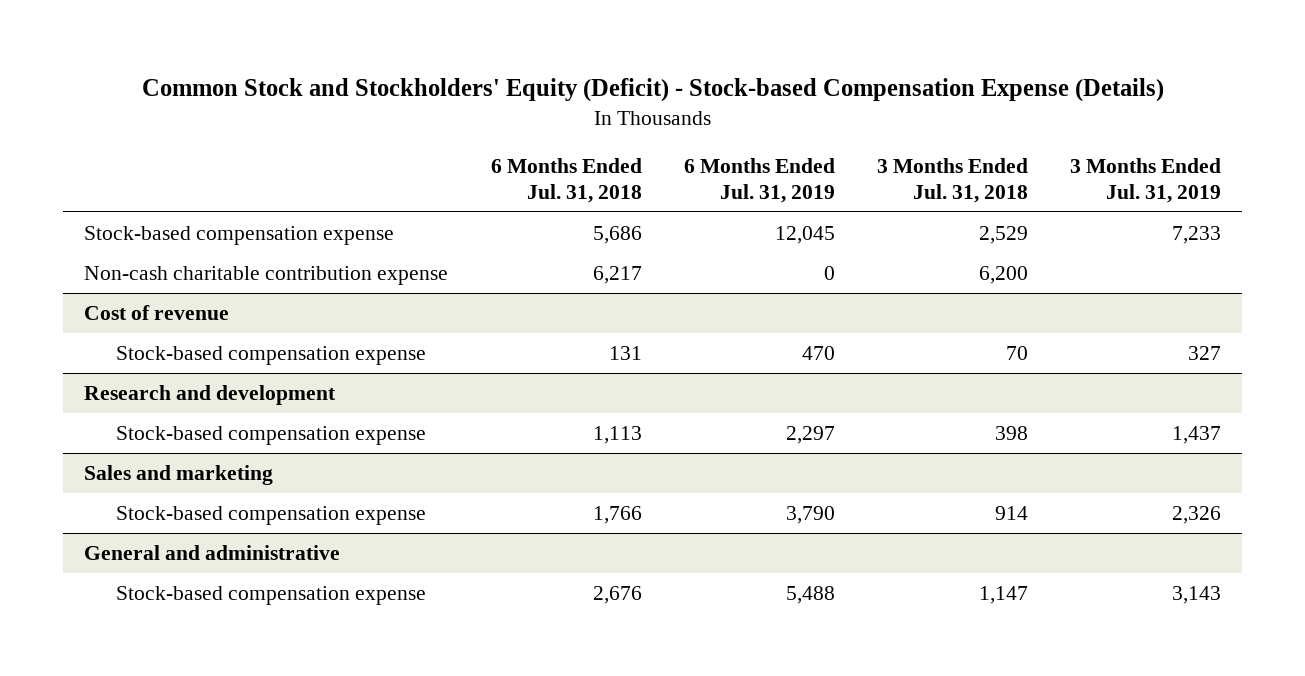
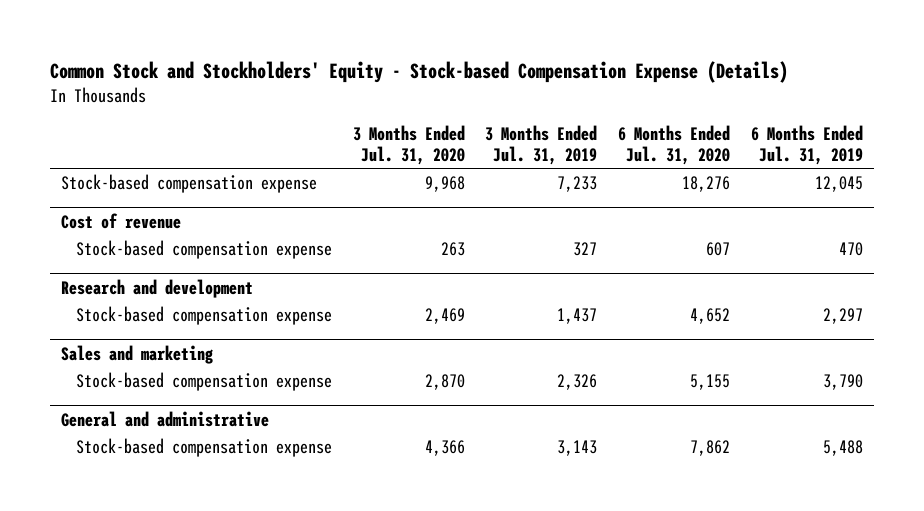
- Common Stock and Stockholders' Equity (Deficit) - Stock-based Compensation Expense (Details)
+ Common Stock and Stockholders' Equity - Stock-based Compensation Expense (Details)
- | 6 Months Ended Jul. 31, 2018 | 6 Months Ended Jul. 31, 2019 | 3 Months Ended Jul. 31, 2018 | 3 Months Ended Jul. 31, 2019
+ | 3 Months Ended Jul. 31, 2020 | 3 Months Ended Jul. 31, 2019 | 6 Months Ended Jul. 31, 2020 | 6 Months Ended Jul. 31, 2019
- Non-cash charitable contribution expense | 6,217 | 0 | 6,200 |

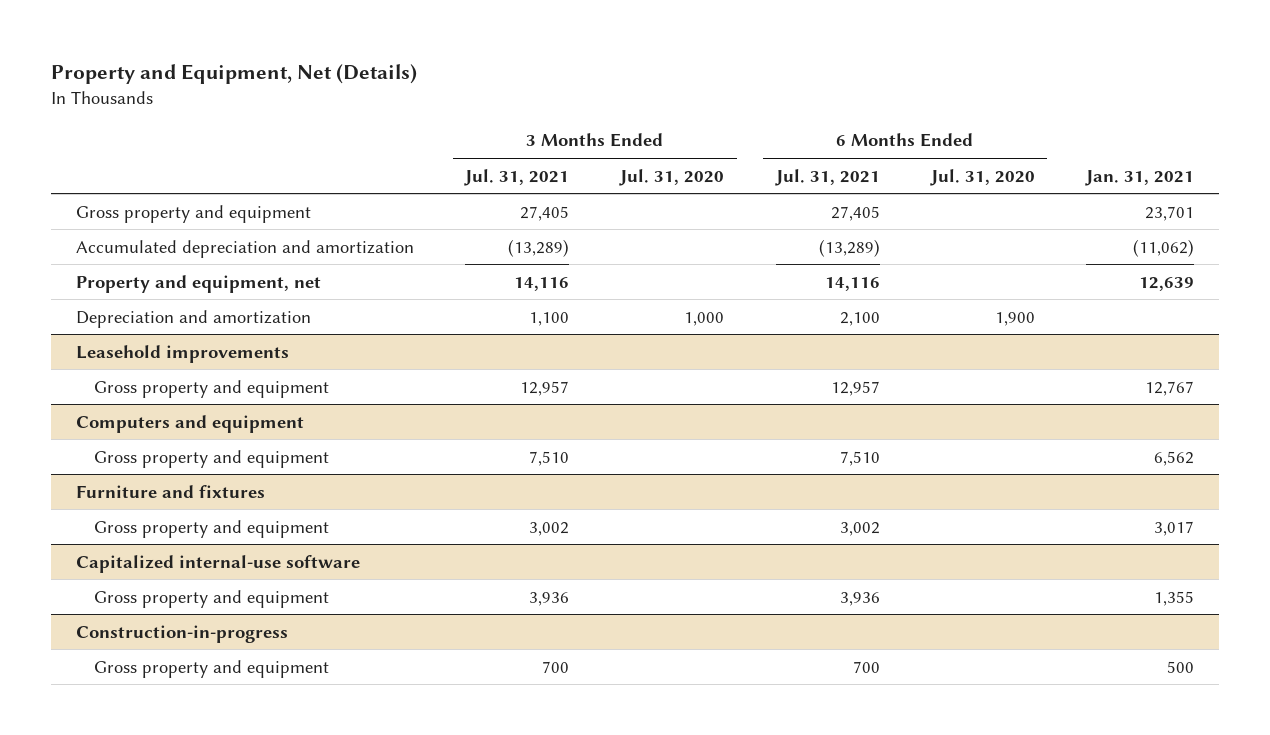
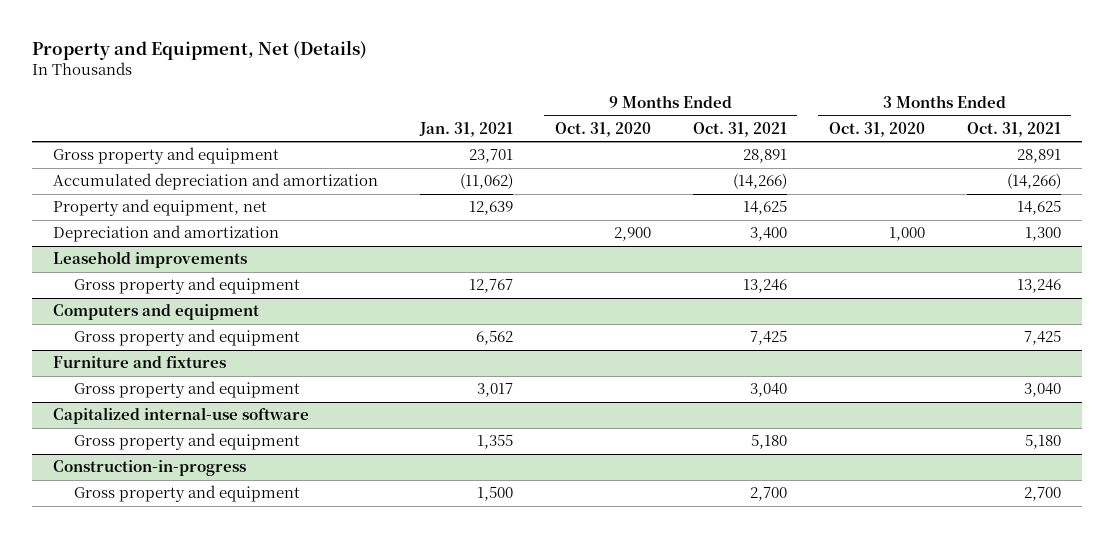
- | 3 Months Ended Jul. 31, 2021 | 3 Months Ended Jul. 31, 2020 | 6 Months Ended Jul. 31, 2021 | 6 Months Ended Jul. 31, 2020 | Jan. 31, 2021
+ | Jan. 31, 2021 | 9 Months Ended Oct. 31, 2020 | 9 Months Ended Oct. 31, 2021 | 3 Months Ended Oct. 31, 2020 | 3 Months Ended Oct. 31, 2021
@ Construction-in-progress
- Gross property and equipment | 700 | | 700 | | 500
+ Gross property and equipment | 1,500 | | 2,700 | | 2,700

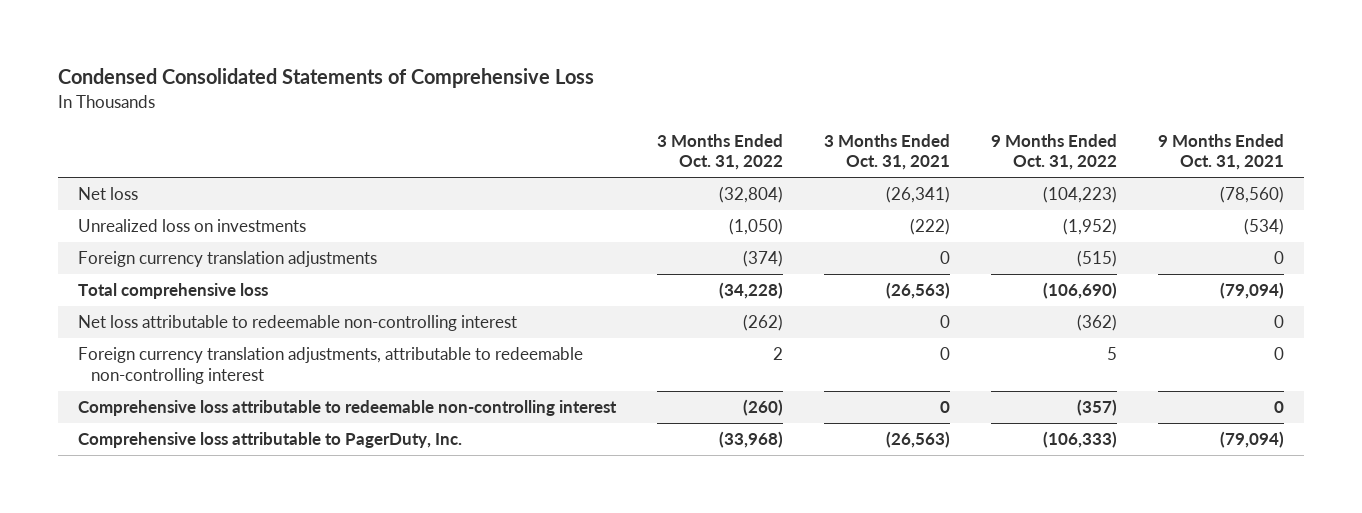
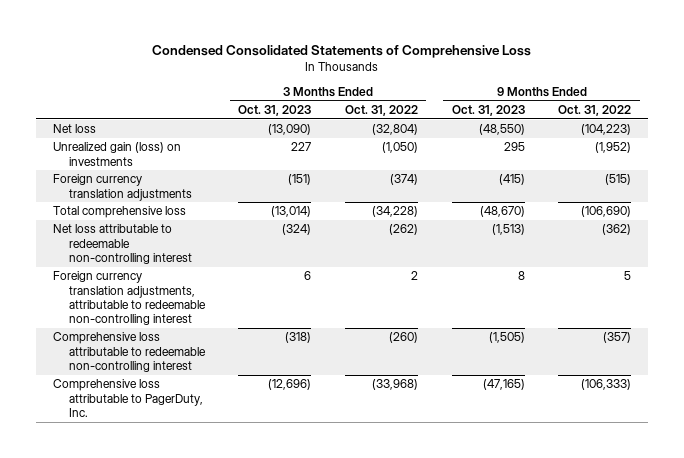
- | 3 Months Ended Oct. 31, 2022 | 3 Months Ended Oct. 31, 2021 | 9 Months Ended Oct. 31, 2022 | 9 Months Ended Oct. 31, 2021
+ | 3 Months Ended Oct. 31, 2023 | 3 Months Ended Oct. 31, 2022 | 9 Months Ended Oct. 31, 2023 | 9 Months Ended Oct. 31, 2022
- Unrealized loss on investments | (1,050) | (222) | (1,952) | (534)
+ Unrealized gain (loss) on investments | 227 | (1,050) | 295 | (1,952)

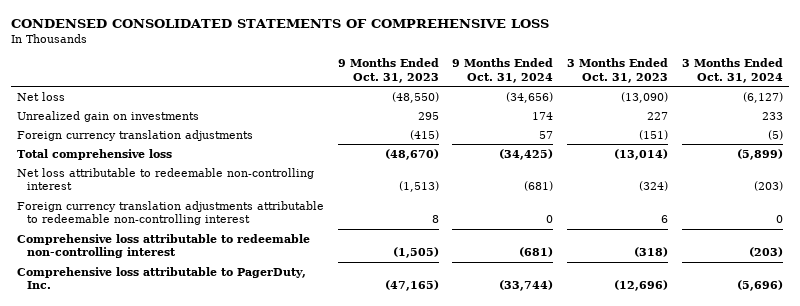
- Condensed Consolidated Statements of Comprehensive Loss
+ CONDENSED CONSOLIDATED STATEMENTS OF COMPREHENSIVE LOSS
- | 3 Months Ended Oct. 31, 2023 | 3 Months Ended Oct. 31, 2022 | 9 Months Ended Oct. 31, 2023 | 9 Months Ended Oct. 31, 2022
+ | 9 Months Ended Oct. 31, 2023 | 9 Months Ended Oct. 31, 2024 | 3 Months Ended Oct. 31, 2023 | 3 Months Ended Oct. 31, 2024
- Unrealized gain (loss) on investments | 227 | (1,050) | 295 | (1,952)
+ Unrealized gain on investments | 295 | 174 | 227 | 233
- Foreign currency translation adjustments, attributable to redeemable non-controlling interest | 6 | 2 | 8 | 5
+ Foreign currency translation adjustments attributable to redeemable non-controlling interest | 8 | 0 | 6 | 0

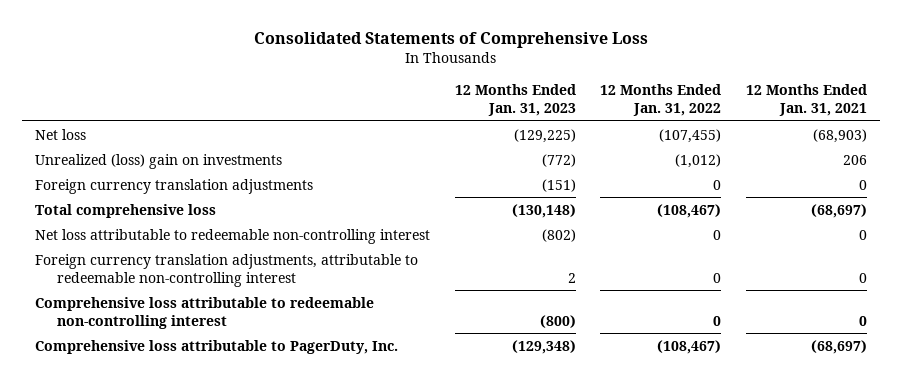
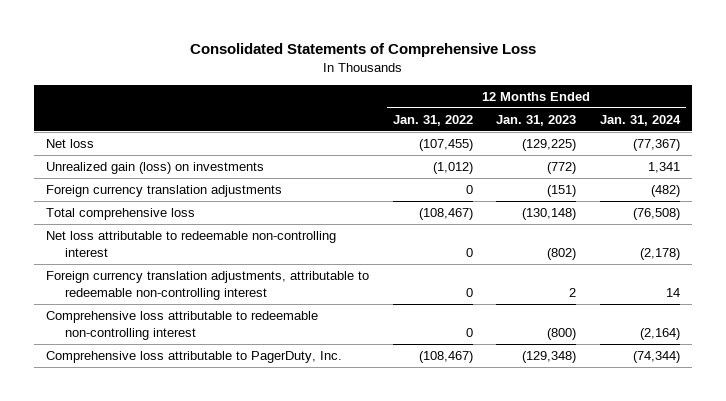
- | 12 Months Ended Jan. 31, 2023 | 12 Months Ended Jan. 31, 2022 | 12 Months Ended Jan. 31, 2021
+ | 12 Months Ended Jan. 31, 2022 | 12 Months Ended Jan. 31, 2023 | 12 Months Ended Jan. 31, 2024
- Unrealized (loss) gain on investments | (772) | (1,012) | 206
+ Unrealized gain (loss) on investments | (1,012) | (772) | 1,341

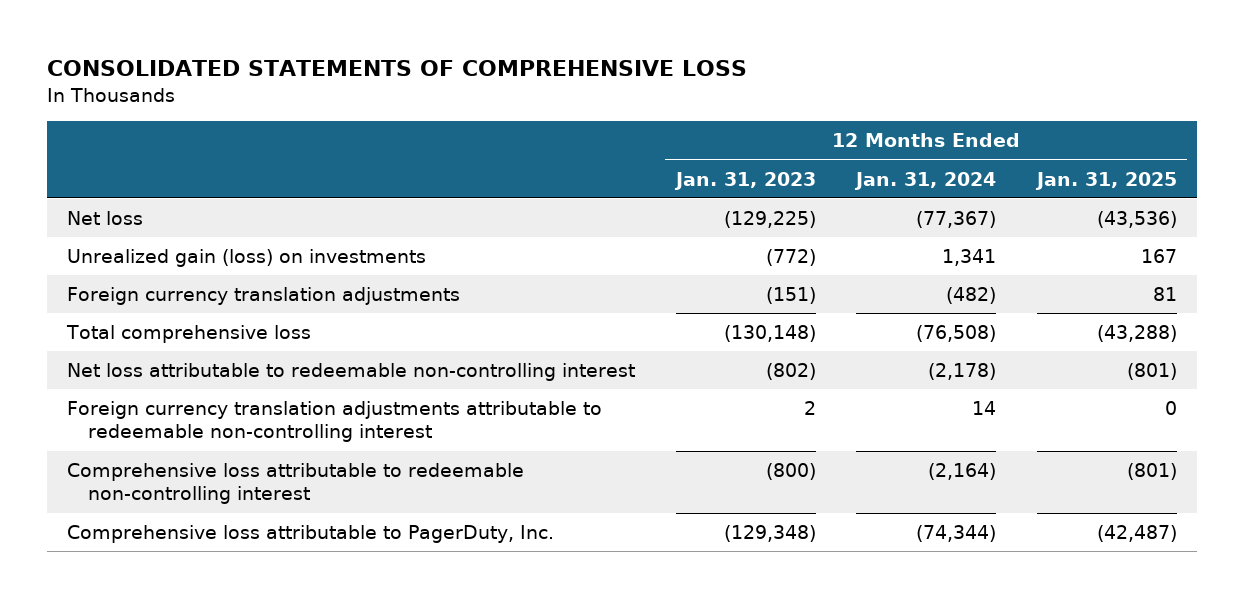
- Consolidated Statements of Comprehensive Loss
+ CONSOLIDATED STATEMENTS OF COMPREHENSIVE LOSS
- | 12 Months Ended Jan. 31, 2022 | 12 Months Ended Jan. 31, 2023 | 12 Months Ended Jan. 31, 2024
+ | 12 Months Ended Jan. 31, 2023 | 12 Months Ended Jan. 31, 2024 | 12 Months Ended Jan. 31, 2025
- Foreign currency translation adjustments, attributable to redeemable non-controlling interest | 0 | 2 | 14
+ Foreign currency translation adjustments attributable to redeemable non-controlling interest | 2 | 14 | 0

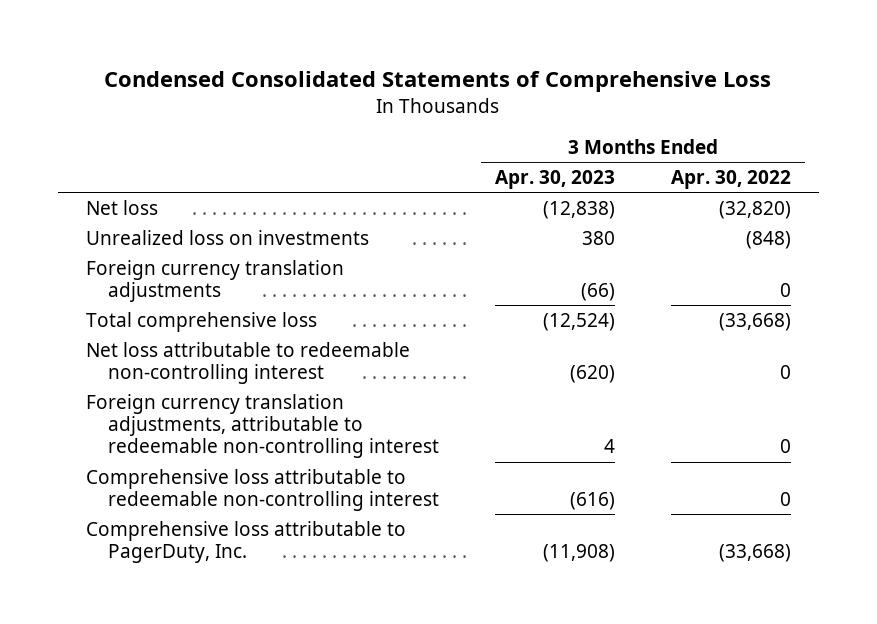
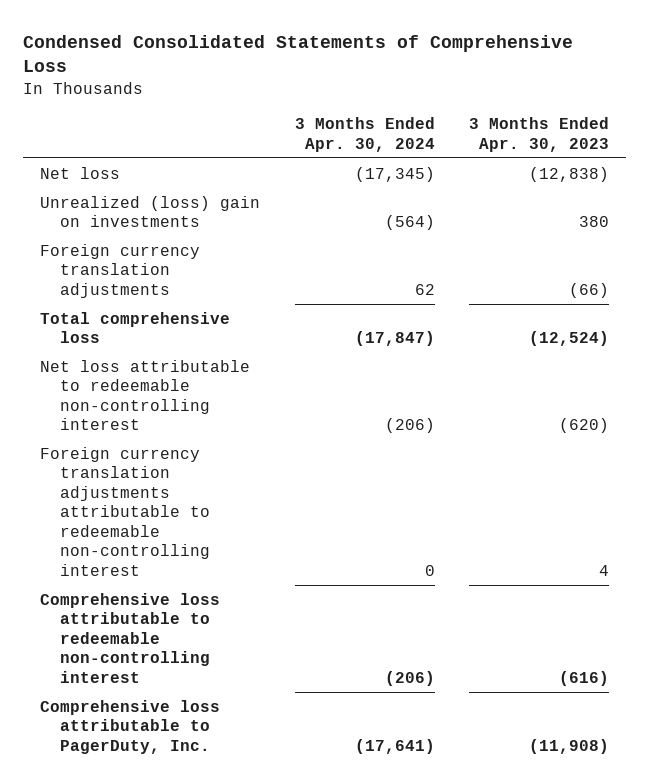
- | 3 Months Ended Apr. 30, 2023 | 3 Months Ended Apr. 30, 2022
+ | 3 Months Ended Apr. 30, 2024 | 3 Months Ended Apr. 30, 2023
- Unrealized loss on investments | 380 | (848)
+ Unrealized (loss) gain on investments | (564) | 380
- Foreign currency translation adjustments, attributable to redeemable non-controlling interest | 4 | 0
+ Foreign currency translation adjustments attributable to redeemable non-controlling interest | 0 | 4

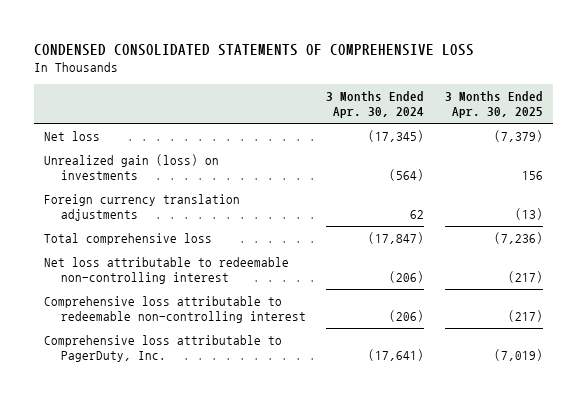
- Condensed Consolidated Statements of Comprehensive Loss
+ CONDENSED CONSOLIDATED STATEMENTS OF COMPREHENSIVE LOSS
- | 3 Months Ended Apr. 30, 2024 | 3 Months Ended Apr. 30, 2023
+ | 3 Months Ended Apr. 30, 2024 | 3 Months Ended Apr. 30, 2025
- Unrealized (loss) gain on investments | (564) | 380
+ Unrealized gain (loss) on investments | (564) | 156
- Foreign currency translation adjustments attributable to redeemable non-controlling interest | 0 | 4

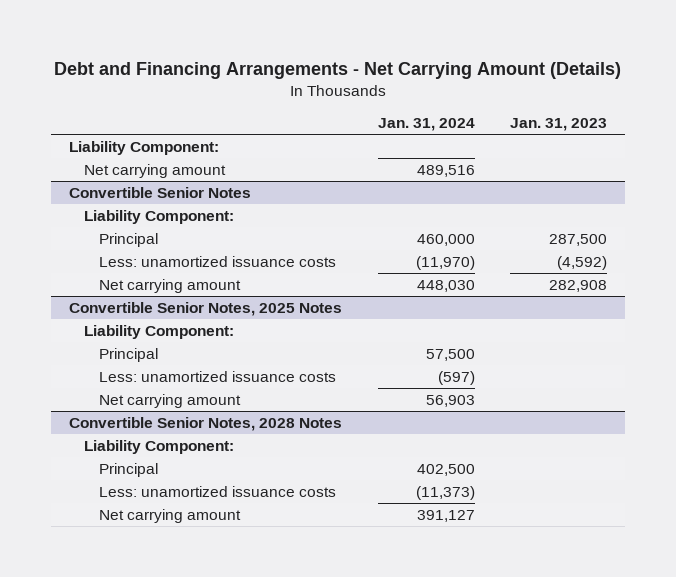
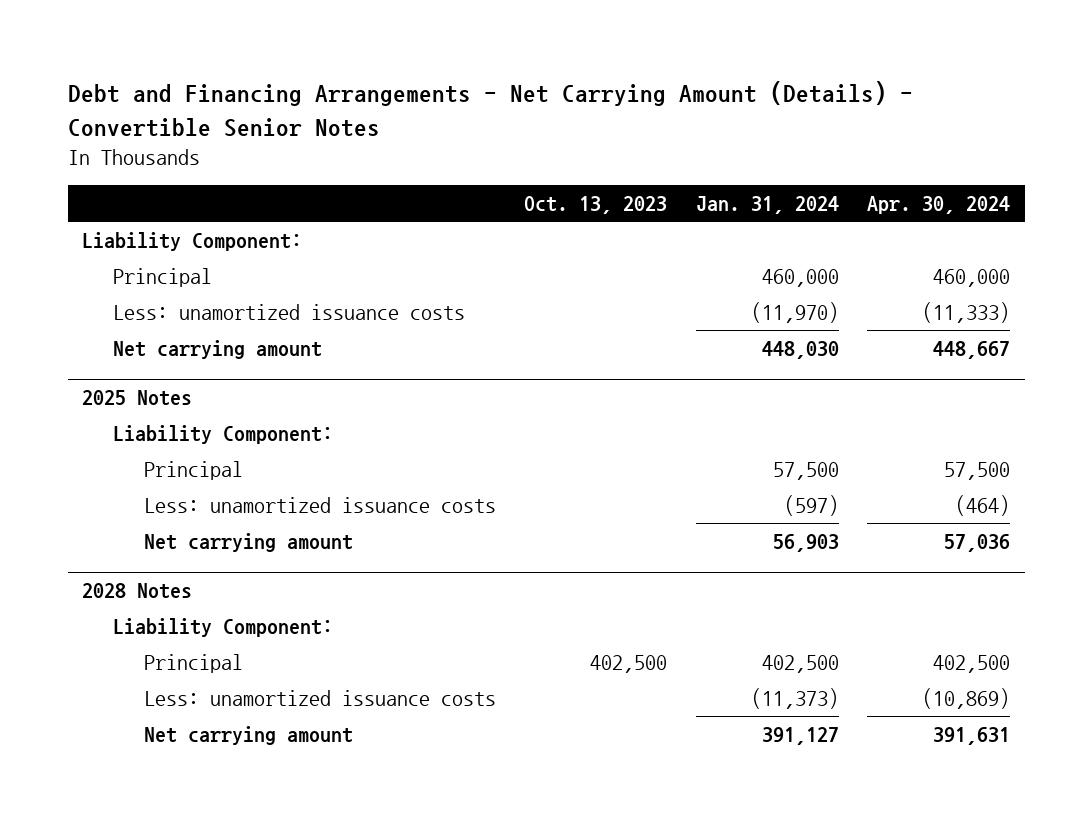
- Debt and Financing Arrangements - Net Carrying Amount (Details)
+ Debt and Financing Arrangements - Net Carrying Amount (Details) - Convertible Senior Notes
- | Jan. 31, 2024 | Jan. 31, 2023
+ | Oct. 13, 2023 | Jan. 31, 2024 | Apr. 30, 2024
- Net carrying amount | 489,516 |
- Convertible Senior Notes
- Liability Component:
- Convertible Senior Notes, 2025 Notes
+ 2025 Notes
- Convertible Senior Notes, 2028 Notes
+ 2028 Notes

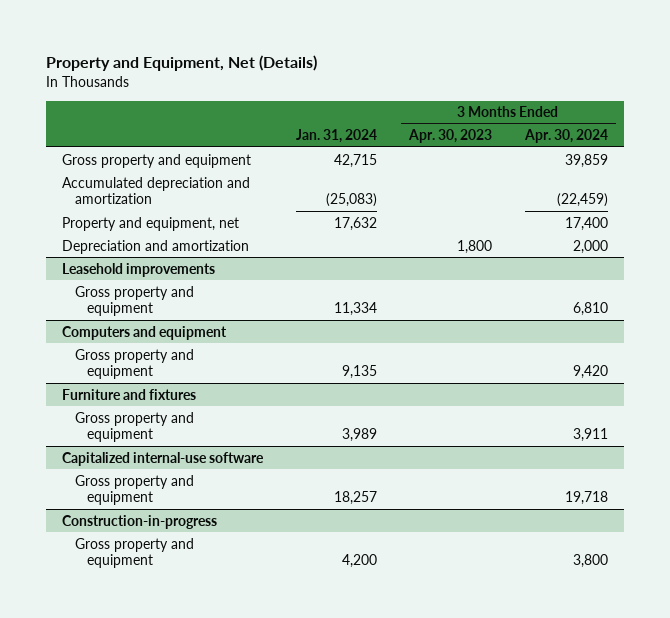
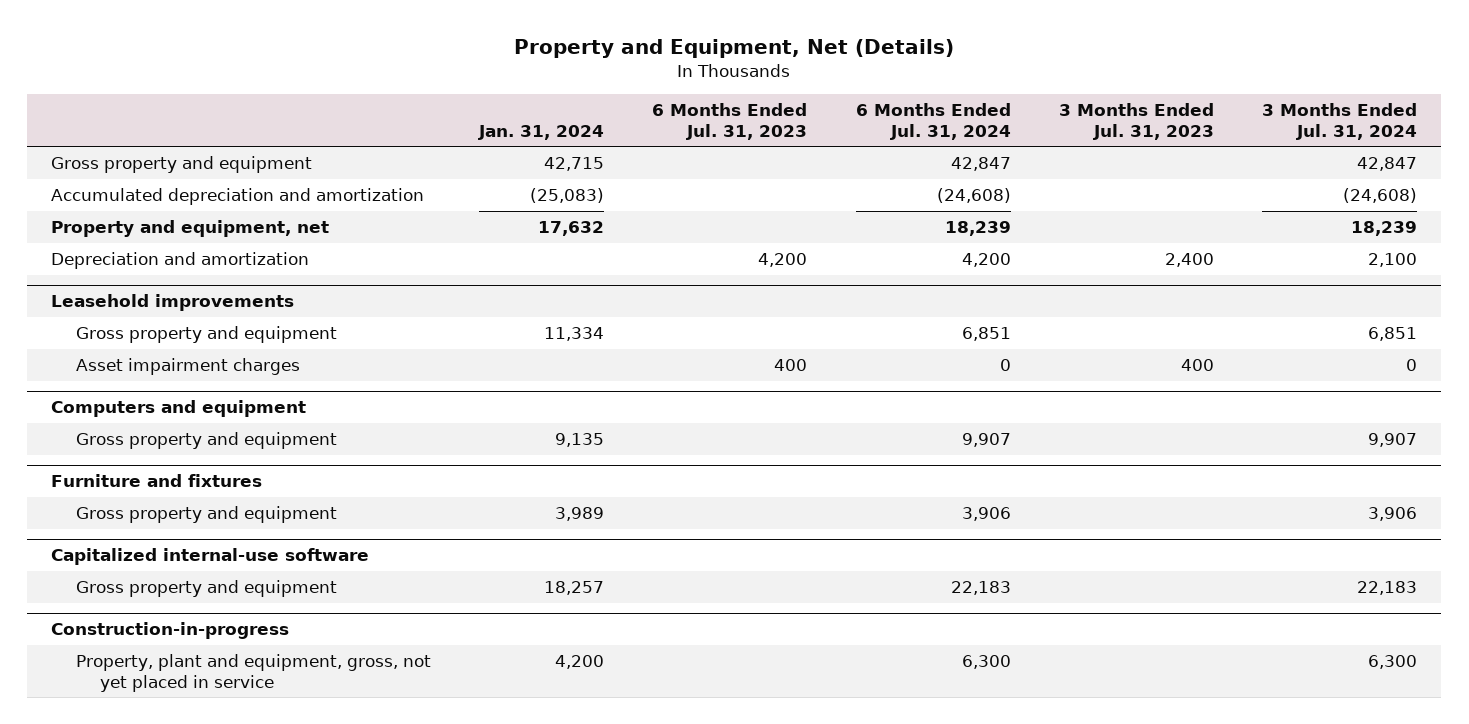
- | Jan. 31, 2024 | 3 Months Ended Apr. 30, 2023 | 3 Months Ended Apr. 30, 2024
+ | Jan. 31, 2024 | 6 Months Ended Jul. 31, 2023 | 6 Months Ended Jul. 31, 2024 | 3 Months Ended Jul. 31, 2023 | 3 Months Ended Jul. 31, 2024
@ Leasehold improvements
+ Asset impairment charges | | 400 | 0 | 400 | 0
@ Construction-in-progress
- Gross property and equipment | 4,200 | | 3,800
+ Property, plant and equipment, gross, not yet placed in service | 4,200 | | 6,300 | | 6,300

